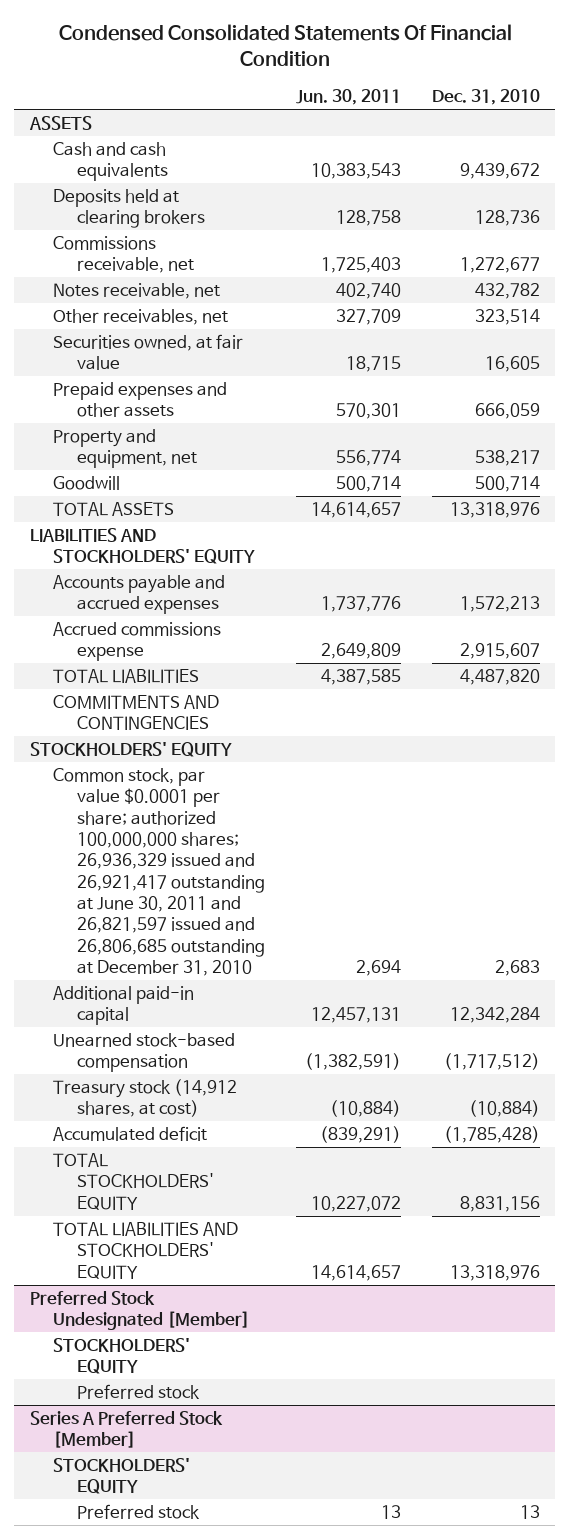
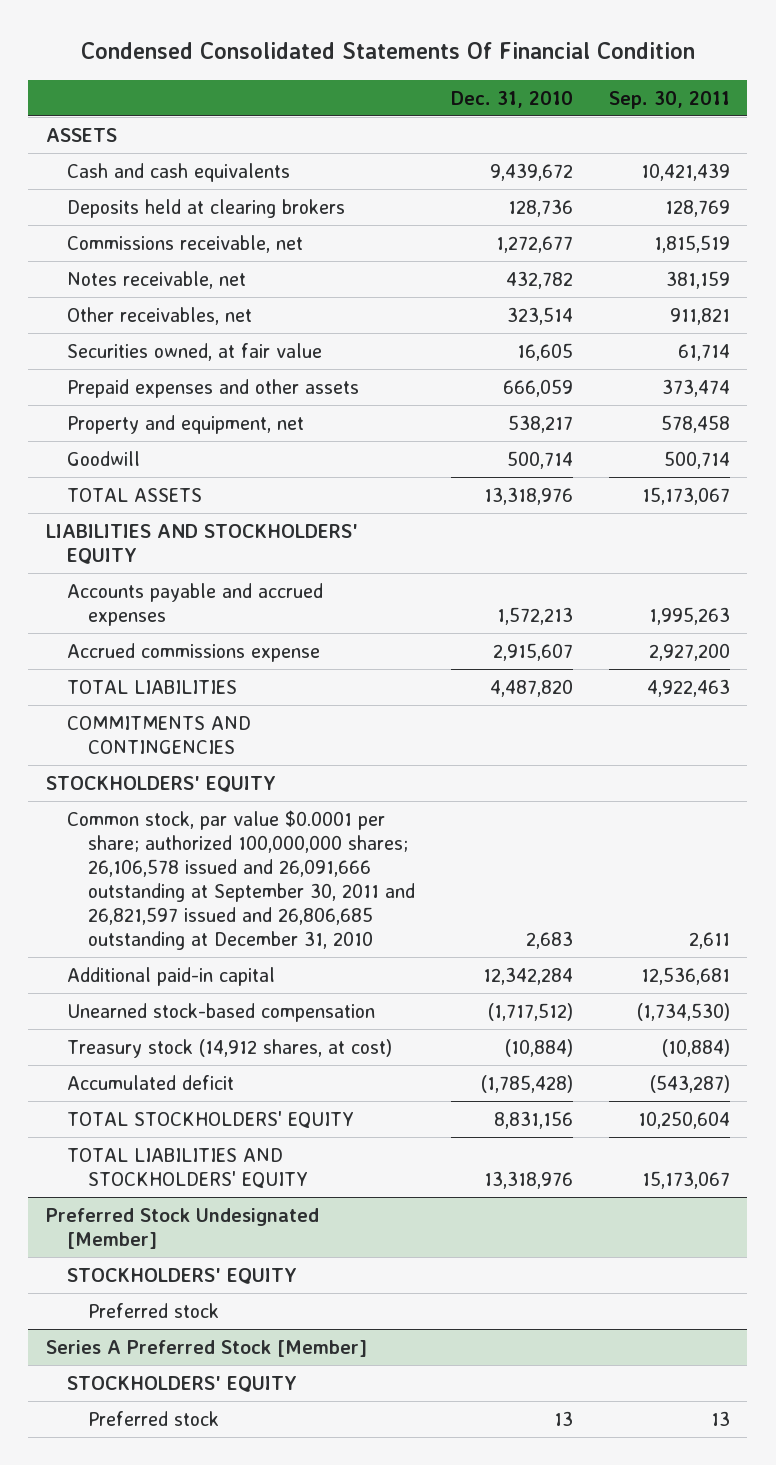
- | Jun. 30, 2011 | Dec. 31, 2010
+ | Dec. 31, 2010 | Sep. 30, 2011
- Common stock, par value $0.0001 per share; authorized 100,000,000 shares; 26,936,329 issued and 26,921,417 outstanding at June 30, 2011 and 26,821,597 issued and 26,806,685 outstanding at December 31, 2010 | 2,694 | 2,683
+ Common stock, par value $0.0001 per share; authorized 100,000,000 shares; 26,106,578 issued and 26,091,666 outstanding at September 30, 2011 and 26,821,597 issued and 26,806,685 outstanding at December 31, 2010 | 2,683 | 2,611

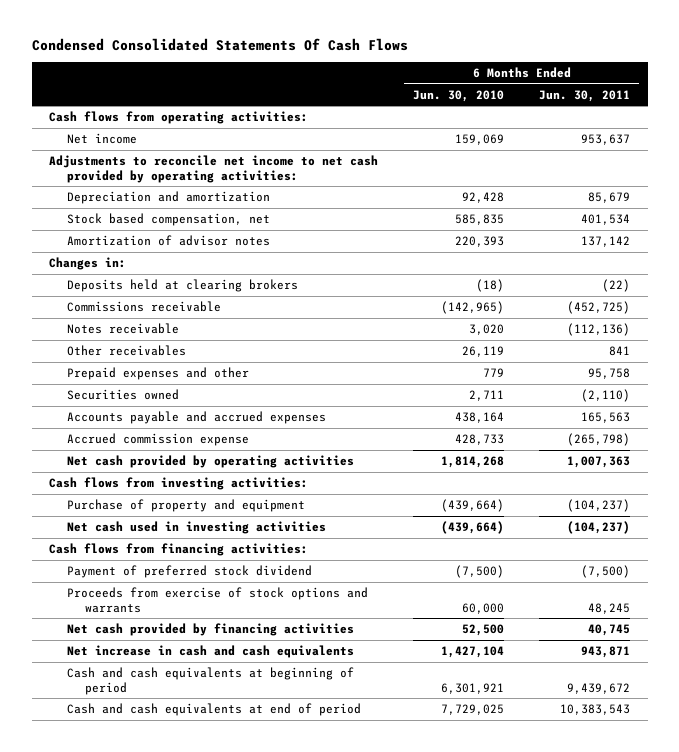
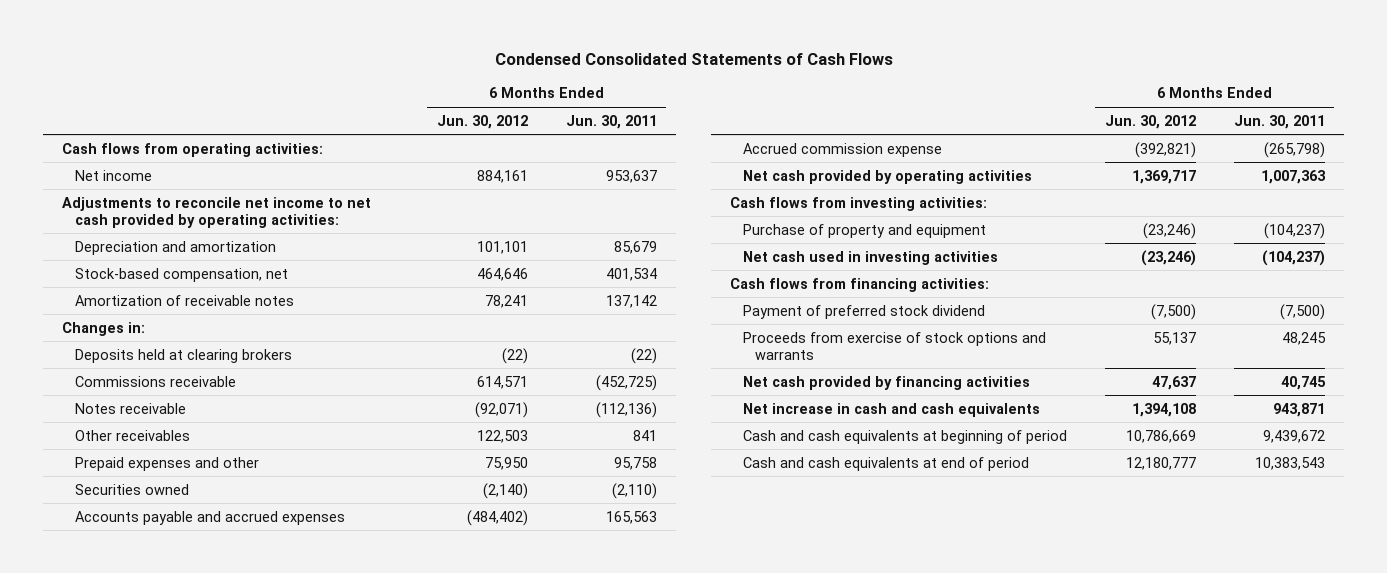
- Condensed Consolidated Statements Of Cash Flows
+ Condensed Consolidated Statements of Cash Flows
- | 6 Months Ended Jun. 30, 2010 | 6 Months Ended Jun. 30, 2011
+ | 6 Months Ended Jun. 30, 2012 | 6 Months Ended Jun. 30, 2011
- Stock based compensation, net | 585,835 | 401,534
- Amortization of advisor notes | 220,393 | 137,142
+ Stock-based compensation, net | 464,646 | 401,534
+ Amortization of receivable notes | 78,241 | 137,142

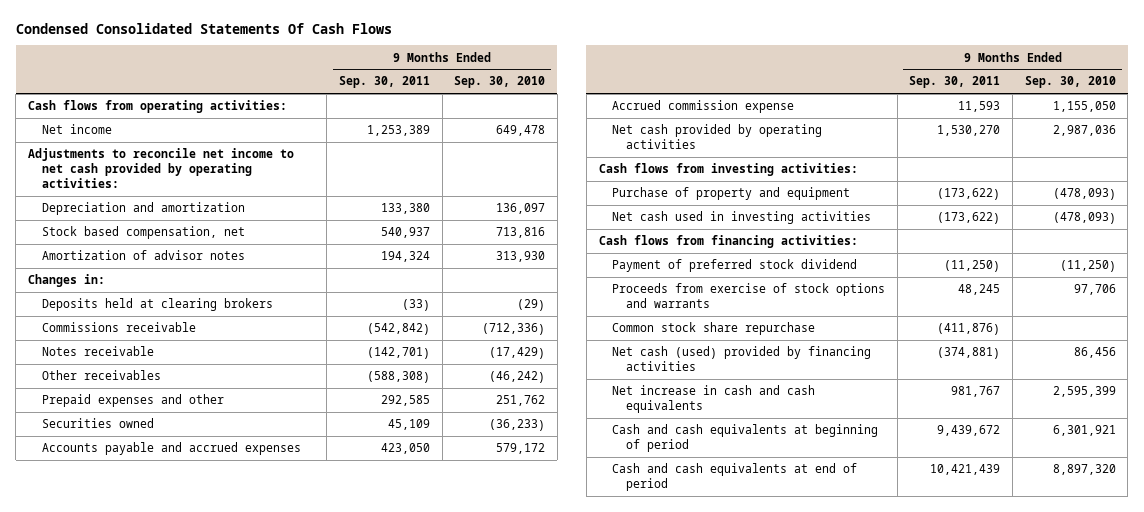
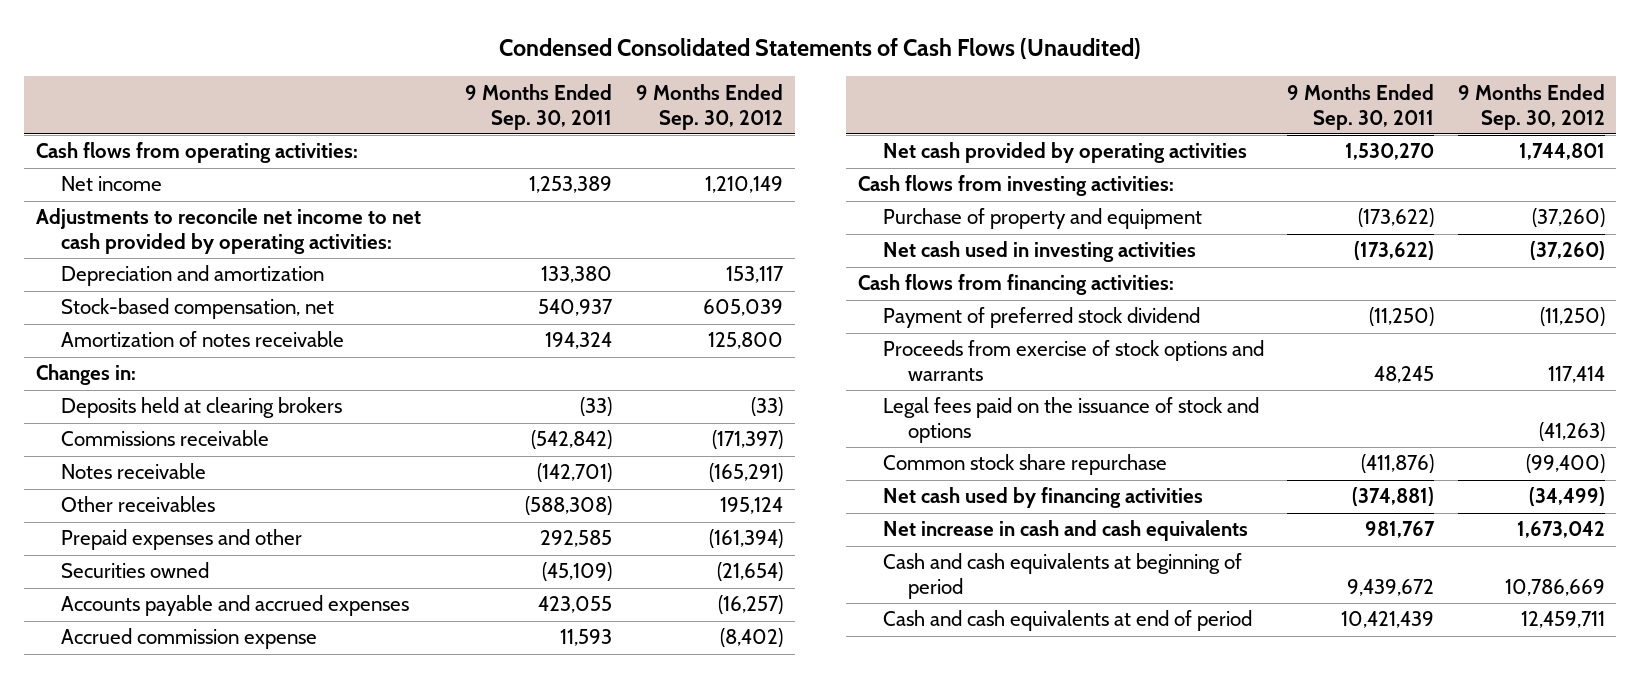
- Condensed Consolidated Statements Of Cash Flows
+ Condensed Consolidated Statements of Cash Flows (Unaudited)
- | 9 Months Ended Sep. 30, 2011 | 9 Months Ended Sep. 30, 2010
+ | 9 Months Ended Sep. 30, 2011 | 9 Months Ended Sep. 30, 2012
- Stock based compensation, net | 540,937 | 713,816
- Amortization of advisor notes | 194,324 | 313,930
+ Stock-based compensation, net | 540,937 | 605,039
+ Amortization of notes receivable | 194,324 | 125,800
- Securities owned | 45,109 | (36,233)
- Accounts payable and accrued expenses | 423,050 | 579,172
+ Securities owned | (45,109) | (21,654)
+ Accounts payable and accrued expenses | 423,055 | (16,257)
+ Legal fees paid on the issuance of stock and options | | (41,263)
- Net cash (used) provided by financing activities | (374,881) | 86,456
+ Net cash used by financing activities | (374,881) | (34,499)

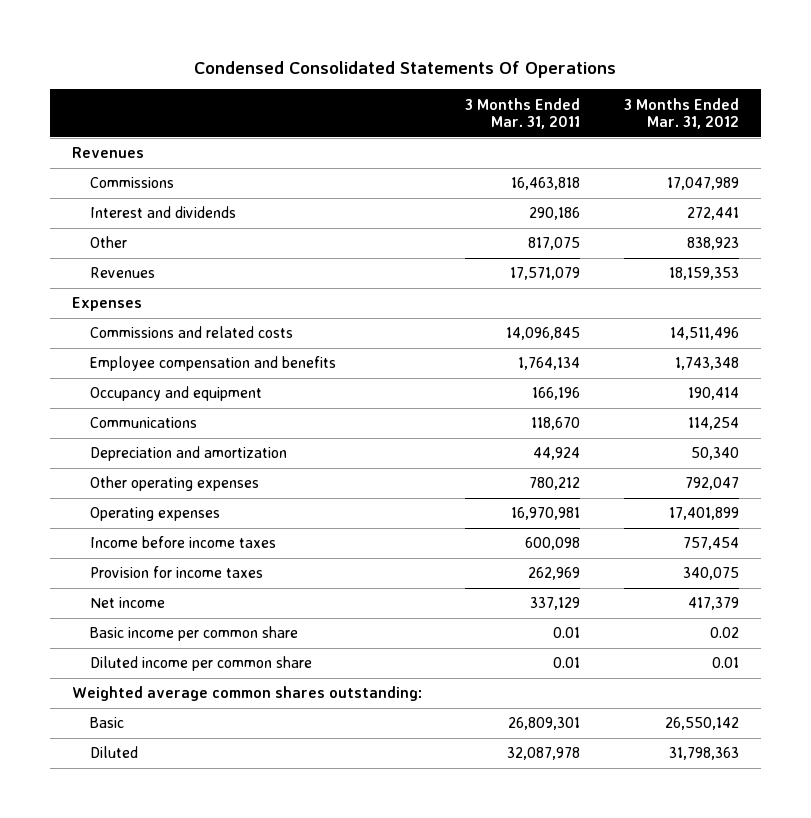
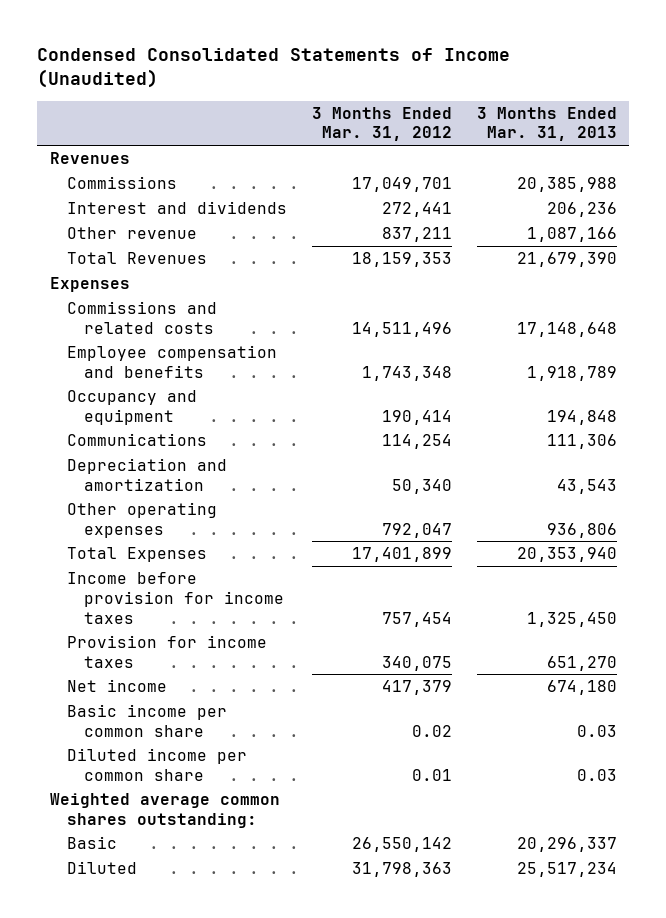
- Condensed Consolidated Statements Of Operations
+ Condensed Consolidated Statements of Income (Unaudited)
- | 3 Months Ended Mar. 31, 2011 | 3 Months Ended Mar. 31, 2012
+ | 3 Months Ended Mar. 31, 2012 | 3 Months Ended Mar. 31, 2013
- Commissions | 16,463,818 | 17,047,989
+ Commissions | 17,049,701 | 20,385,988
- Other | 817,075 | 838,923
- Revenues | 17,571,079 | 18,159,353
+ Other revenue | 837,211 | 1,087,166
+ Total Revenues | 18,159,353 | 21,679,390
- Operating expenses | 16,970,981 | 17,401,899
- Income before income taxes | 600,098 | 757,454
+ Total Expenses | 17,401,899 | 20,353,940
+ Income before provision for income taxes | 757,454 | 1,325,450

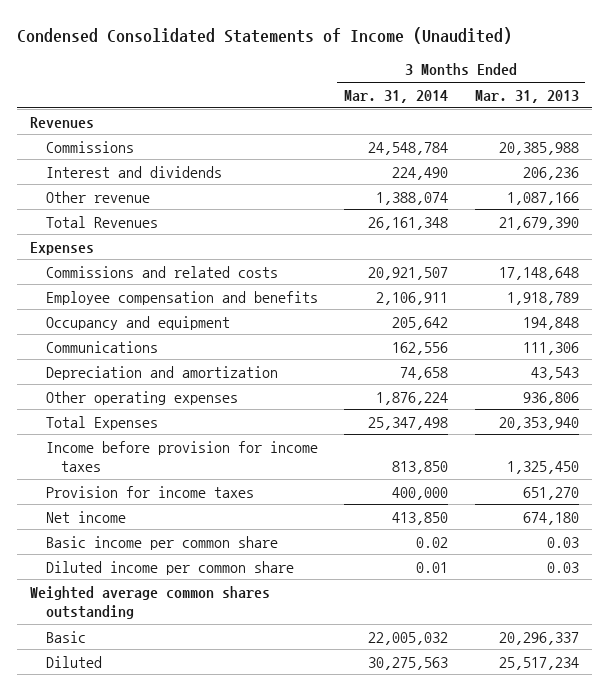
- | 3 Months Ended Mar. 31, 2012 | 3 Months Ended Mar. 31, 2013
+ | 3 Months Ended Mar. 31, 2014 | 3 Months Ended Mar. 31, 2013
- Weighted average common shares outstanding:
+ Weighted average common shares outstanding

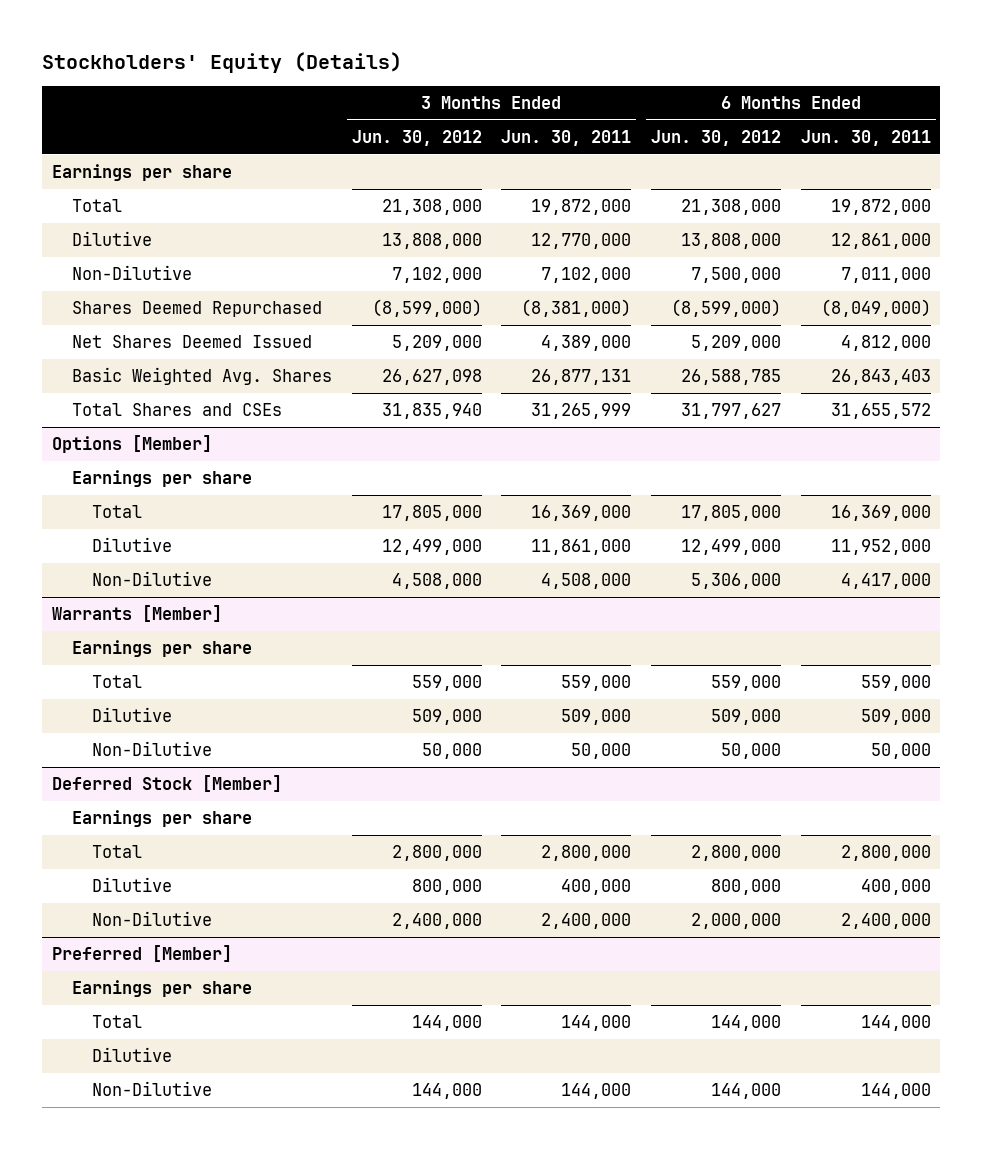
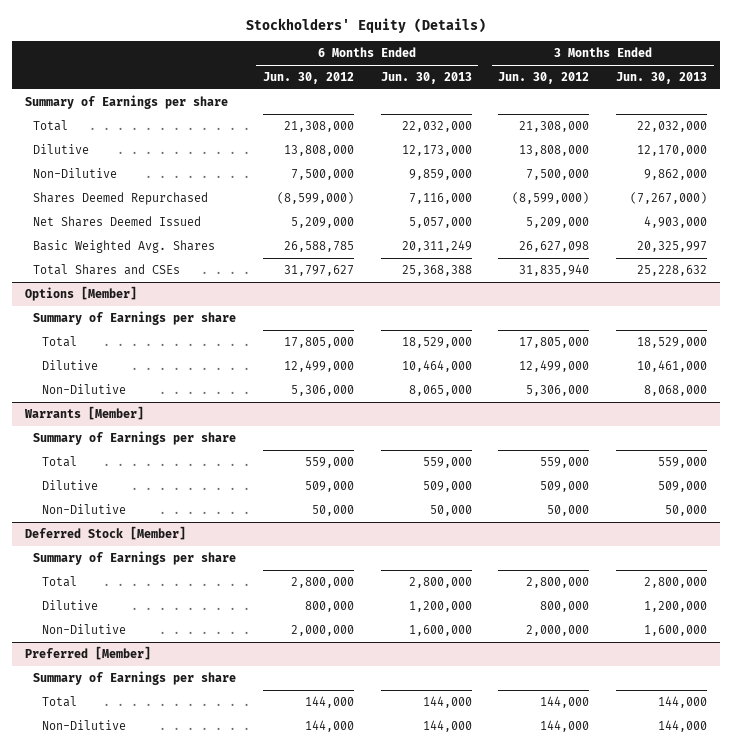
- | 3 Months Ended Jun. 30, 2012 | 3 Months Ended Jun. 30, 2011 | 6 Months Ended Jun. 30, 2012 | 6 Months Ended Jun. 30, 2011
+ | 6 Months Ended Jun. 30, 2012 | 6 Months Ended Jun. 30, 2013 | 3 Months Ended Jun. 30, 2012 | 3 Months Ended Jun. 30, 2013
- Earnings per share
+ Summary of Earnings per share
- Non-Dilutive | 7,102,000 | 7,102,000 | 7,500,000 | 7,011,000
+ Non-Dilutive | 7,500,000 | 9,859,000 | 7,500,000 | 9,862,000
@ Options [Member]
- Earnings per share
+ Summary of Earnings per share
- Non-Dilutive | 4,508,000 | 4,508,000 | 5,306,000 | 4,417,000
+ Non-Dilutive | 5,306,000 | 8,065,000 | 5,306,000 | 8,068,000
@ Warrants [Member]
- Earnings per share
+ Summary of Earnings per share
@ Deferred Stock [Member]
- Earnings per share
+ Summary of Earnings per share
- Non-Dilutive | 2,400,000 | 2,400,000 | 2,000,000 | 2,400,000
+ Non-Dilutive | 2,000,000 | 1,600,000 | 2,000,000 | 1,600,000
@ Preferred [Member]
- Earnings per share
+ Summary of Earnings per share
- Dilutive

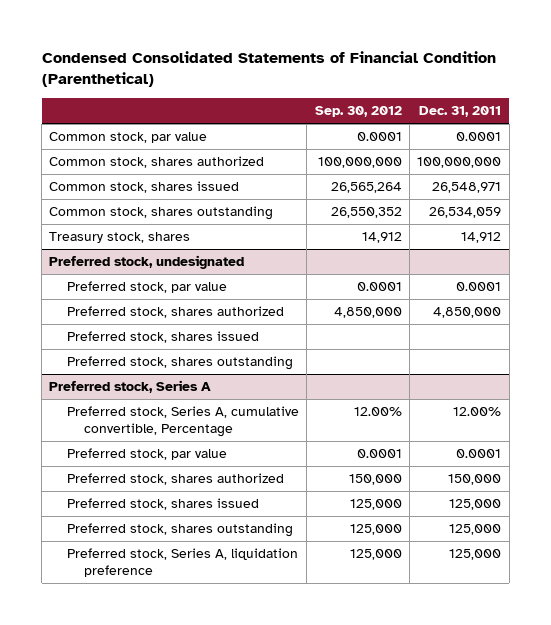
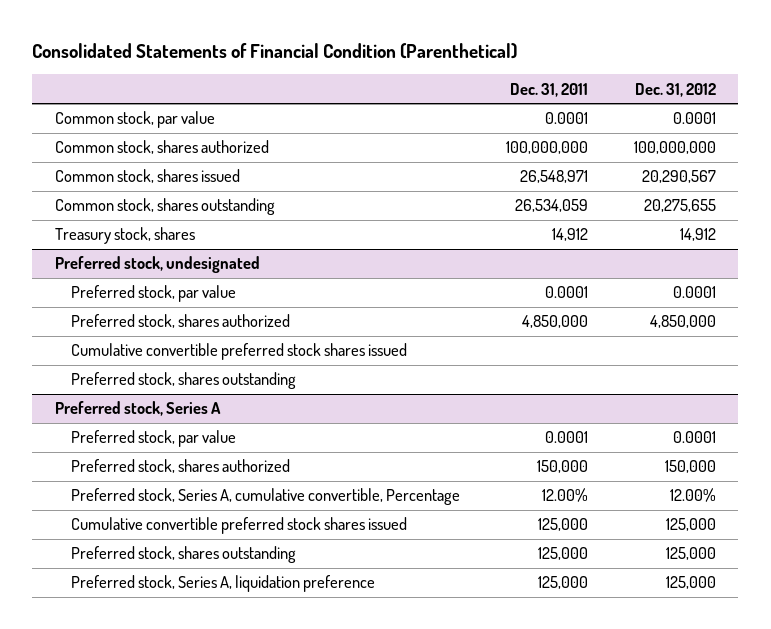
- Condensed Consolidated Statements of Financial Condition (Parenthetical)
+ Consolidated Statements of Financial Condition (Parenthetical)
- | Sep. 30, 2012 | Dec. 31, 2011
+ | Dec. 31, 2011 | Dec. 31, 2012
@ Preferred stock, undesignated
- Preferred stock, shares issued
+ Cumulative convertible preferred stock shares issued
@ Preferred stock, Series A
- Preferred stock, shares issued | 125,000 | 125,000
moved down: Preferred stock, Series A, cumulative convertible, Percentage | 12.00% | 12.00%
+ Cumulative convertible preferred stock shares issued | 125,000 | 125,000

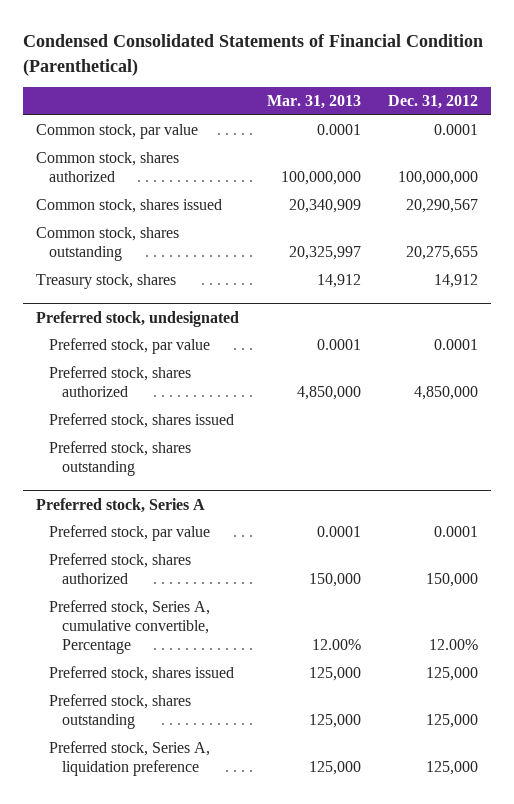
- Consolidated Statements of Financial Condition (Parenthetical)
+ Condensed Consolidated Statements of Financial Condition (Parenthetical)
- | Dec. 31, 2011 | Dec. 31, 2012
+ | Mar. 31, 2013 | Dec. 31, 2012
@ Preferred stock, undesignated
- Cumulative convertible preferred stock shares issued
+ Preferred stock, shares issued
@ Preferred stock, Series A
- Cumulative convertible preferred stock shares issued | 125,000 | 125,000
+ Preferred stock, shares issued | 125,000 | 125,000

